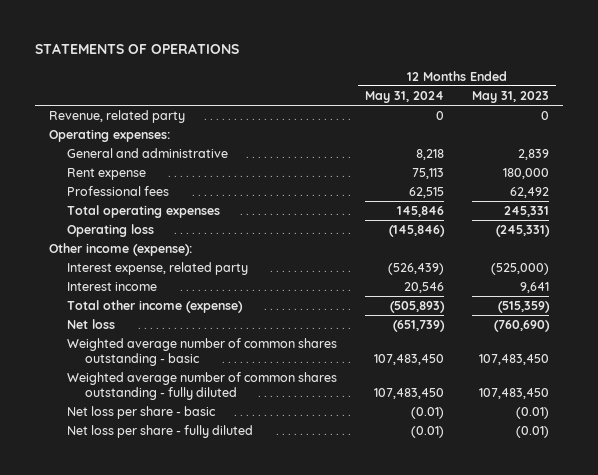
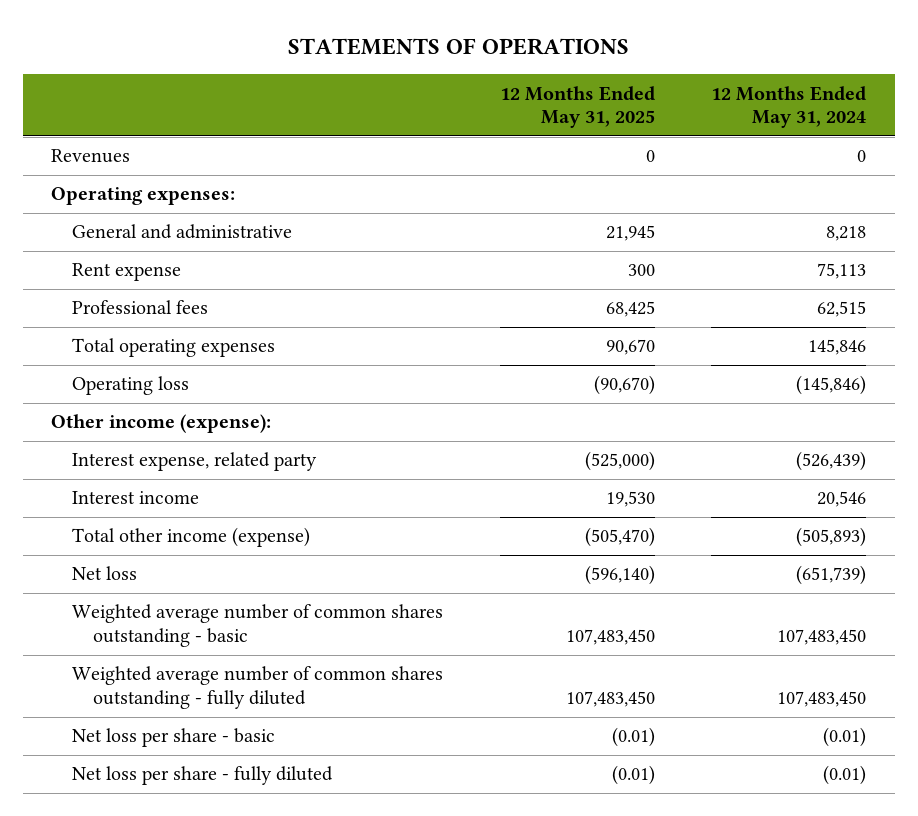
- | 12 Months Ended May 31, 2024 | 12 Months Ended May 31, 2023
+ | 12 Months Ended May 31, 2025 | 12 Months Ended May 31, 2024
- Revenue, related party | 0 | 0
+ Revenues | 0 | 0

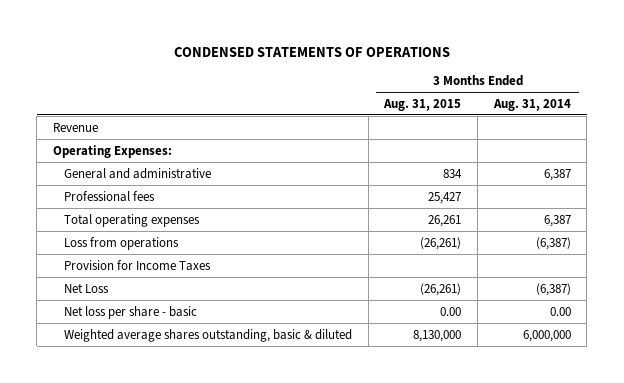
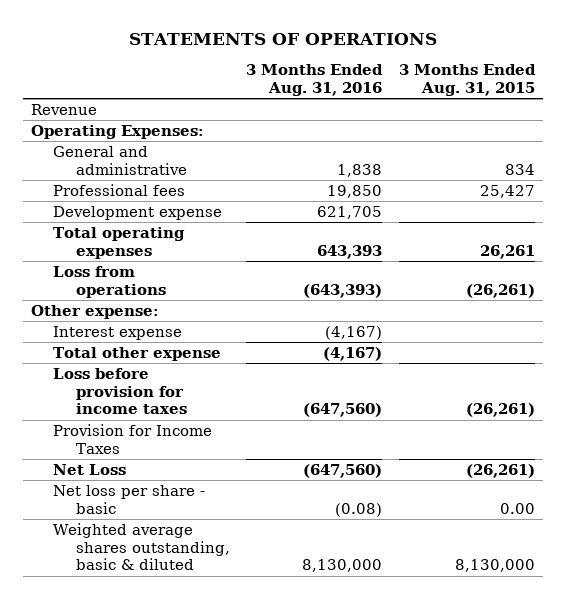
- CONDENSED STATEMENTS OF OPERATIONS
+ STATEMENTS OF OPERATIONS
- | 3 Months Ended Aug. 31, 2015 | 3 Months Ended Aug. 31, 2014
+ | 3 Months Ended Aug. 31, 2016 | 3 Months Ended Aug. 31, 2015
+ Development expense | 621,705 |
+ Other expense:
+ Interest expense | (4,167) |
+ Total other expense | (4,167) |
+ Loss before provision for income taxes | (647,560) | (26,261)

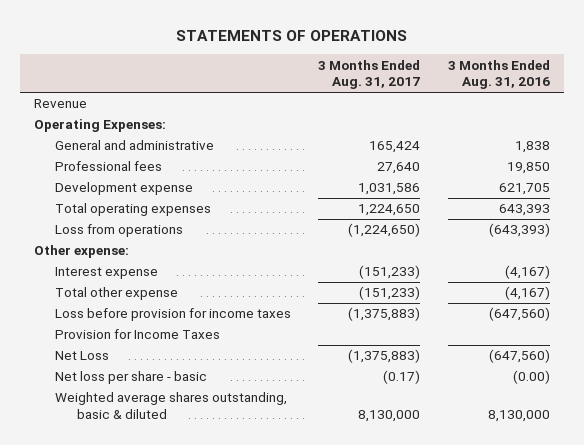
- | 3 Months Ended Aug. 31, 2016 | 3 Months Ended Aug. 31, 2015
+ | 3 Months Ended Aug. 31, 2017 | 3 Months Ended Aug. 31, 2016
- Net loss per share - basic | (0.08) | 0.00
+ Net loss per share - basic | (0.17) | (0.00)

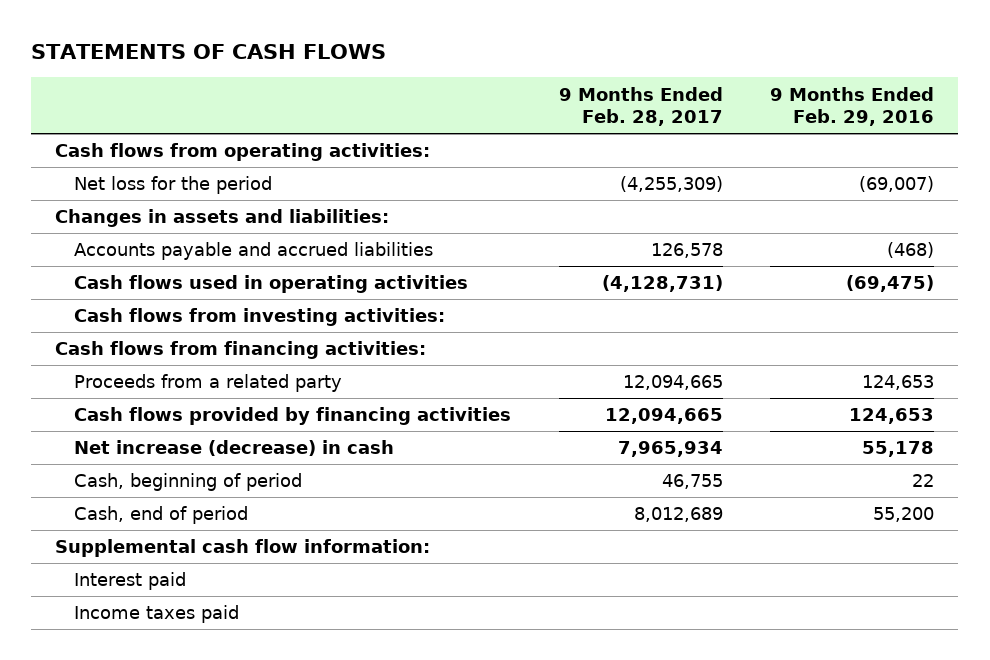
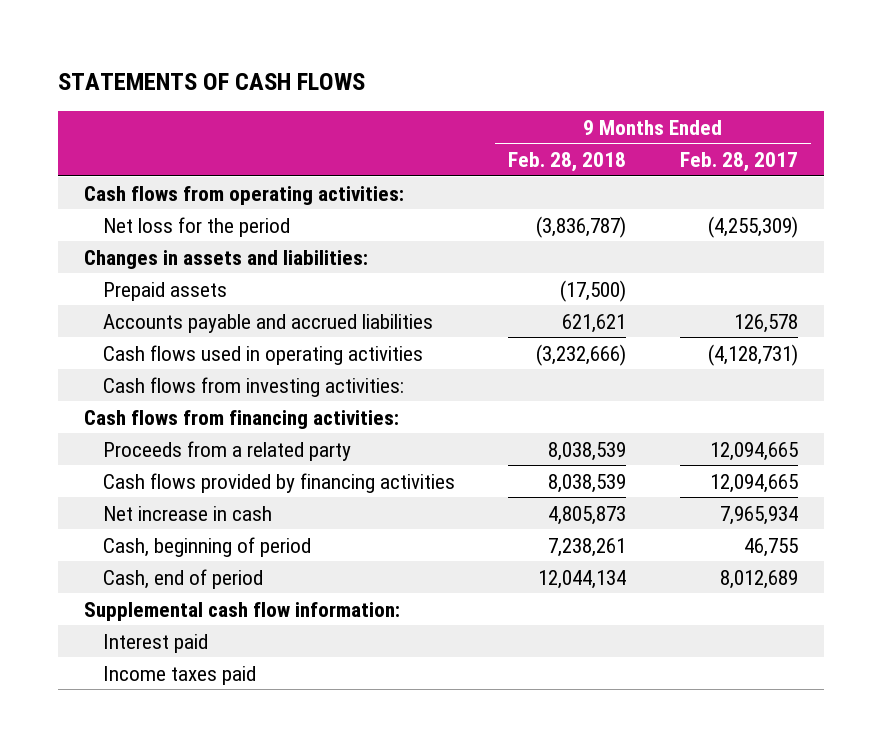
- | 9 Months Ended Feb. 28, 2017 | 9 Months Ended Feb. 29, 2016
+ | 9 Months Ended Feb. 28, 2018 | 9 Months Ended Feb. 28, 2017
+ Prepaid assets | (17,500) |
- Net increase (decrease) in cash | 7,965,934 | 55,178
+ Net increase in cash | 4,805,873 | 7,965,934

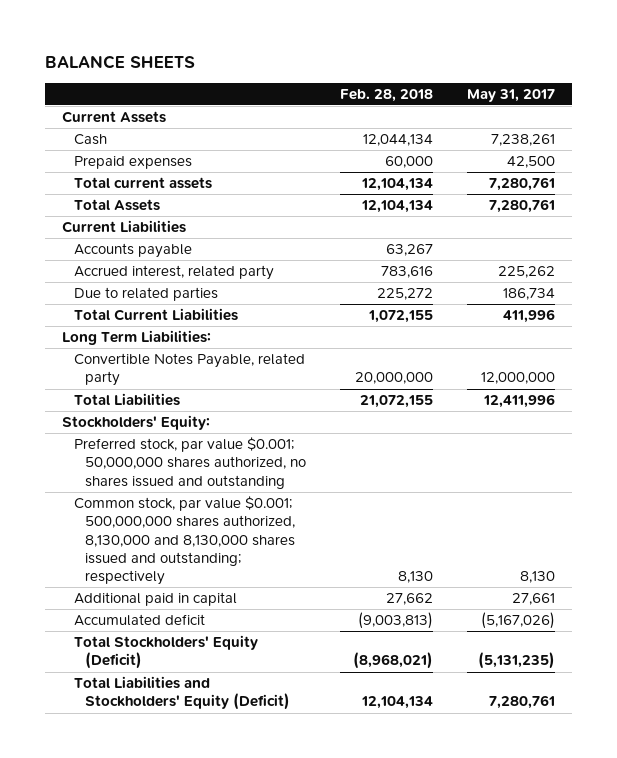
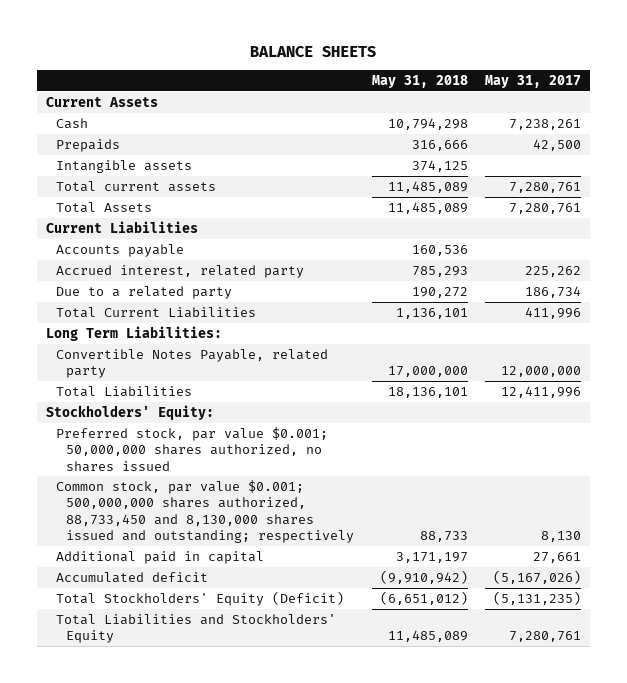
- | Feb. 28, 2018 | May 31, 2017
+ | May 31, 2018 | May 31, 2017
- Prepaid expenses | 60,000 | 42,500
+ Prepaids | 316,666 | 42,500
+ Intangible assets | 374,125 |
- Due to related parties | 225,272 | 186,734
+ Due to a related party | 190,272 | 186,734
- Preferred stock, par value $0.001; 50,000,000 shares authorized, no shares issued and outstanding
- Common stock, par value $0.001; 500,000,000 shares authorized, 8,130,000 and 8,130,000 shares issued and outstanding; respectively | 8,130 | 8,130
+ Preferred stock, par value $0.001; 50,000,000 shares authorized, no shares issued
+ Common stock, par value $0.001; 500,000,000 shares authorized, 88,733,450 and 8,130,000 shares issued and outstanding; respectively | 88,733 | 8,130
- Total Liabilities and Stockholders' Equity (Deficit) | 12,104,134 | 7,280,761
+ Total Liabilities and Stockholders' Equity | 11,485,089 | 7,280,761

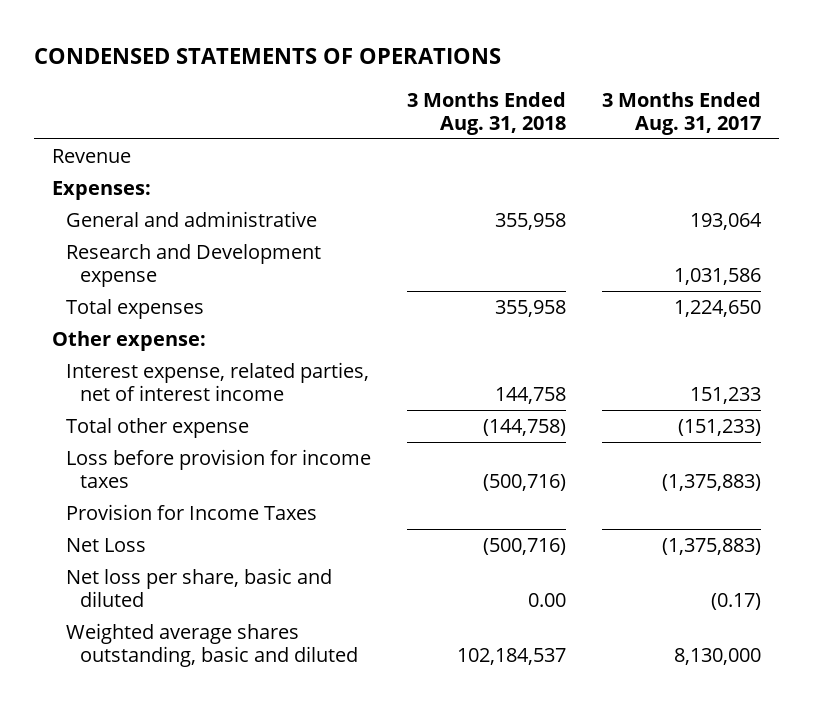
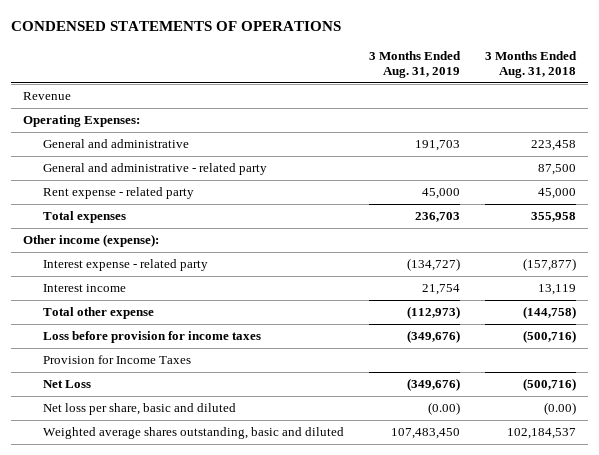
- | 3 Months Ended Aug. 31, 2018 | 3 Months Ended Aug. 31, 2017
+ | 3 Months Ended Aug. 31, 2019 | 3 Months Ended Aug. 31, 2018
- Expenses:
- General and administrative | 355,958 | 193,064
- Research and Development expense | | 1,031,586
+ Operating Expenses:
+ General and administrative | 191,703 | 223,458
+ General and administrative - related party | | 87,500
+ Rent expense - related party | 45,000 | 45,000
- Other expense:
- Interest expense, related parties, net of interest income | 144,758 | 151,233
+ Other income (expense):
+ Interest expense - related party | (134,727) | (157,877)
+ Interest income | 21,754 | 13,119
- Net loss per share, basic and diluted | 0.00 | (0.17)
+ Net loss per share, basic and diluted | (0.00) | (0.00)

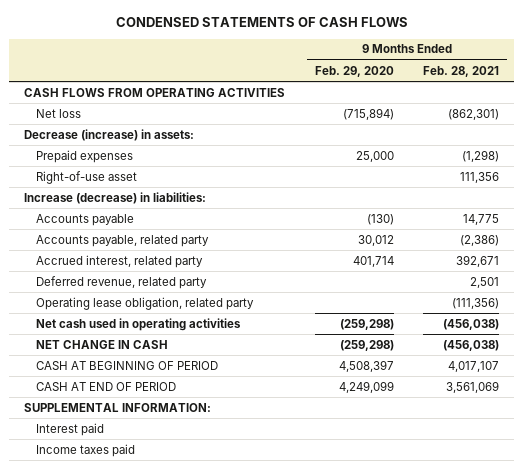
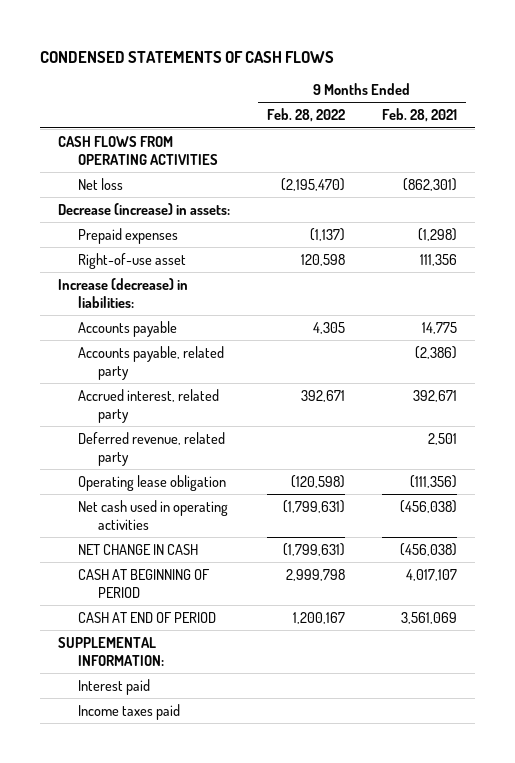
- | 9 Months Ended Feb. 29, 2020 | 9 Months Ended Feb. 28, 2021
+ | 9 Months Ended Feb. 28, 2022 | 9 Months Ended Feb. 28, 2021
- Operating lease obligation, related party | | (111,356)
+ Operating lease obligation | (120,598) | (111,356)

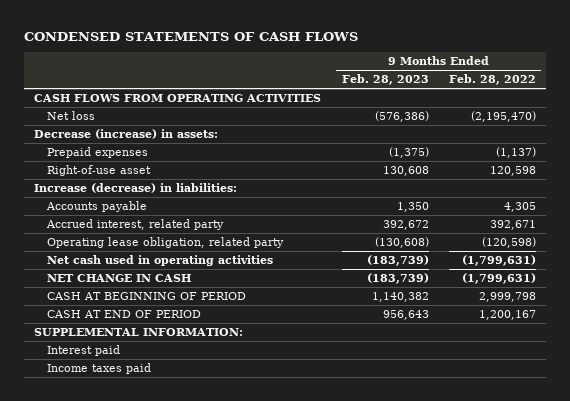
- | 9 Months Ended Feb. 28, 2022 | 9 Months Ended Feb. 28, 2021
+ | 9 Months Ended Feb. 28, 2023 | 9 Months Ended Feb. 28, 2022
- Accounts payable, related party | | (2,386)
- Deferred revenue, related party | | 2,501
- Operating lease obligation | (120,598) | (111,356)
+ Operating lease obligation, related party | (130,608) | (120,598)

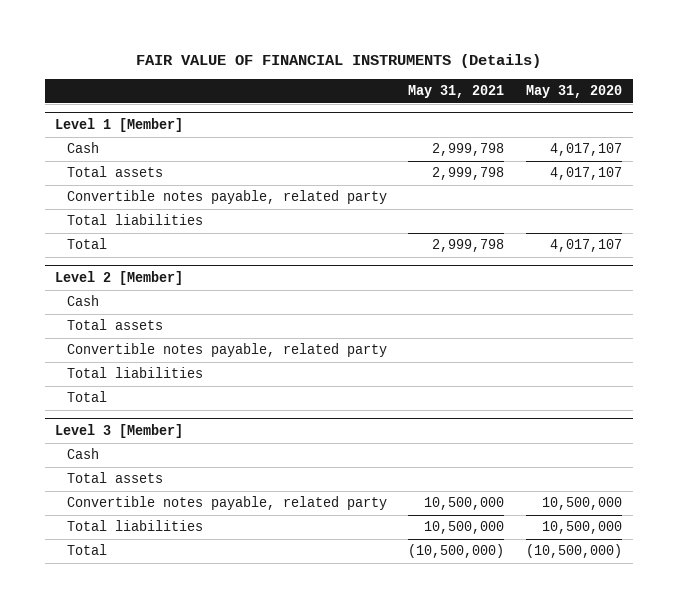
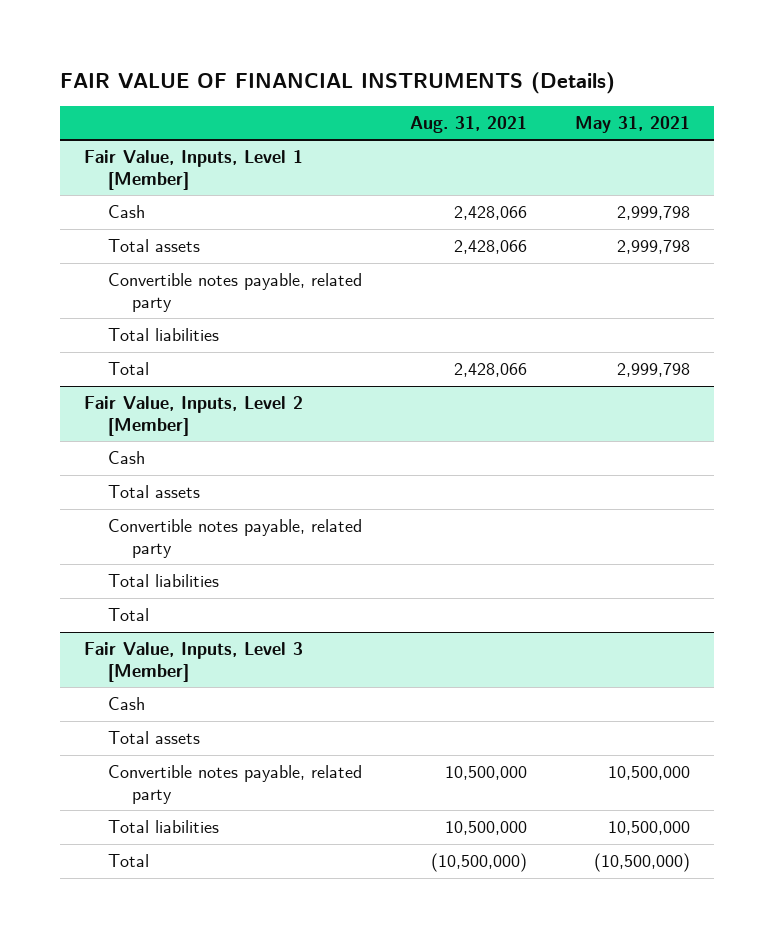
- | May 31, 2021 | May 31, 2020
+ | Aug. 31, 2021 | May 31, 2021
- Level 1 [Member]
+ Fair Value, Inputs, Level 1 [Member]
- Level 2 [Member]
+ Fair Value, Inputs, Level 2 [Member]
- Level 3 [Member]
+ Fair Value, Inputs, Level 3 [Member]

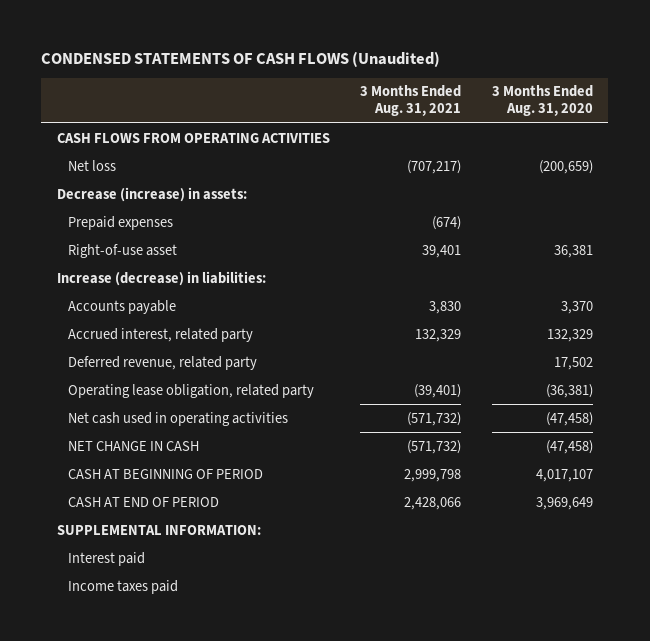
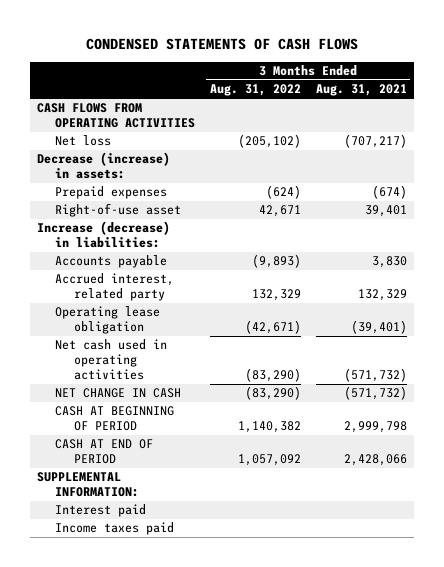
- CONDENSED STATEMENTS OF CASH FLOWS (Unaudited)
+ CONDENSED STATEMENTS OF CASH FLOWS
- | 3 Months Ended Aug. 31, 2021 | 3 Months Ended Aug. 31, 2020
+ | 3 Months Ended Aug. 31, 2022 | 3 Months Ended Aug. 31, 2021
- Deferred revenue, related party | | 17,502
- Operating lease obligation, related party | (39,401) | (36,381)
+ Operating lease obligation | (42,671) | (39,401)

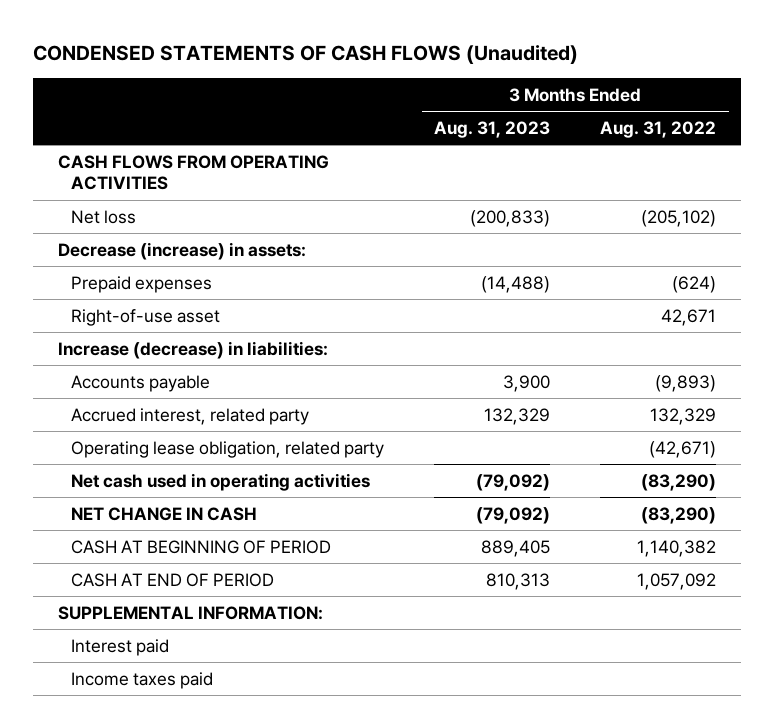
- CONDENSED STATEMENTS OF CASH FLOWS
+ CONDENSED STATEMENTS OF CASH FLOWS (Unaudited)
- | 3 Months Ended Aug. 31, 2022 | 3 Months Ended Aug. 31, 2021
+ | 3 Months Ended Aug. 31, 2023 | 3 Months Ended Aug. 31, 2022
- Operating lease obligation | (42,671) | (39,401)
+ Operating lease obligation, related party | | (42,671)

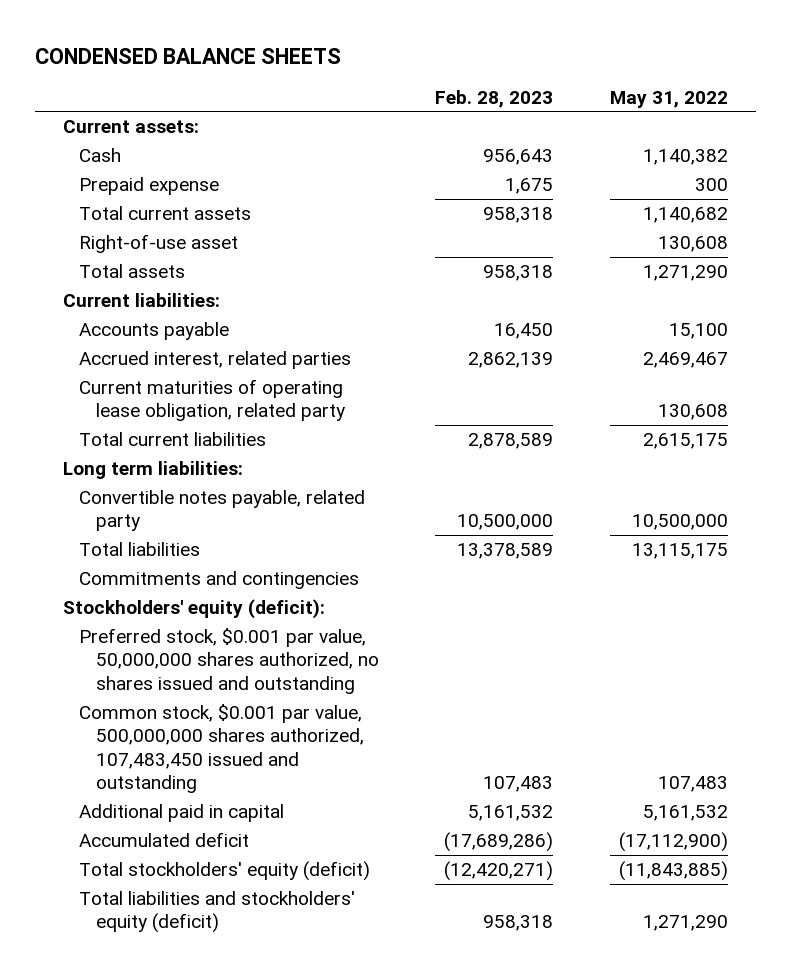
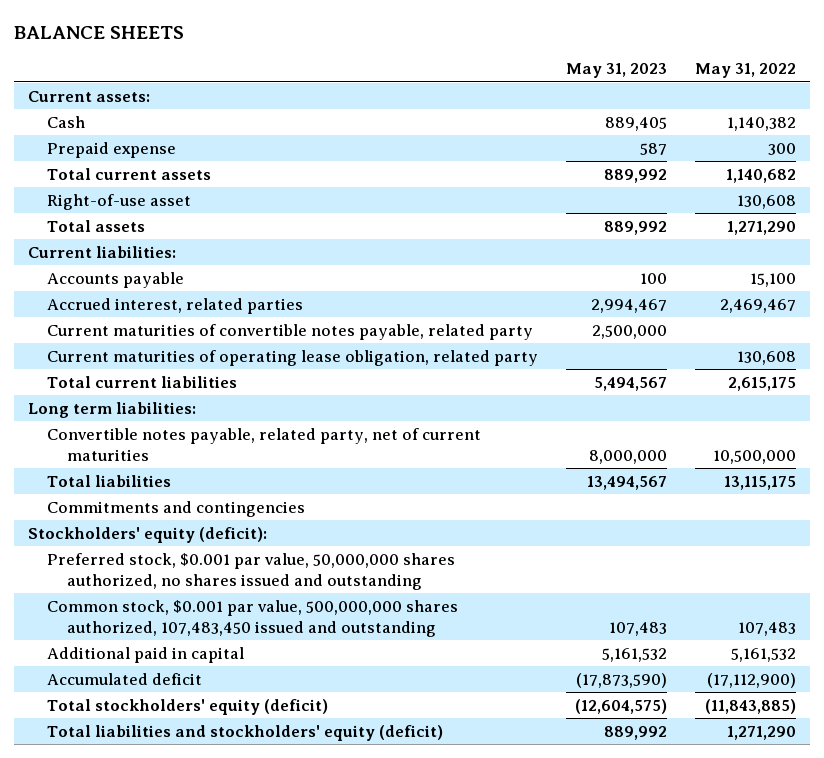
- CONDENSED BALANCE SHEETS
+ BALANCE SHEETS
- | Feb. 28, 2023 | May 31, 2022
+ | May 31, 2023 | May 31, 2022
+ Current maturities of convertible notes payable, related party | 2,500,000 |
- Convertible notes payable, related party | 10,500,000 | 10,500,000
+ Convertible notes payable, related party, net of current maturities | 8,000,000 | 10,500,000

